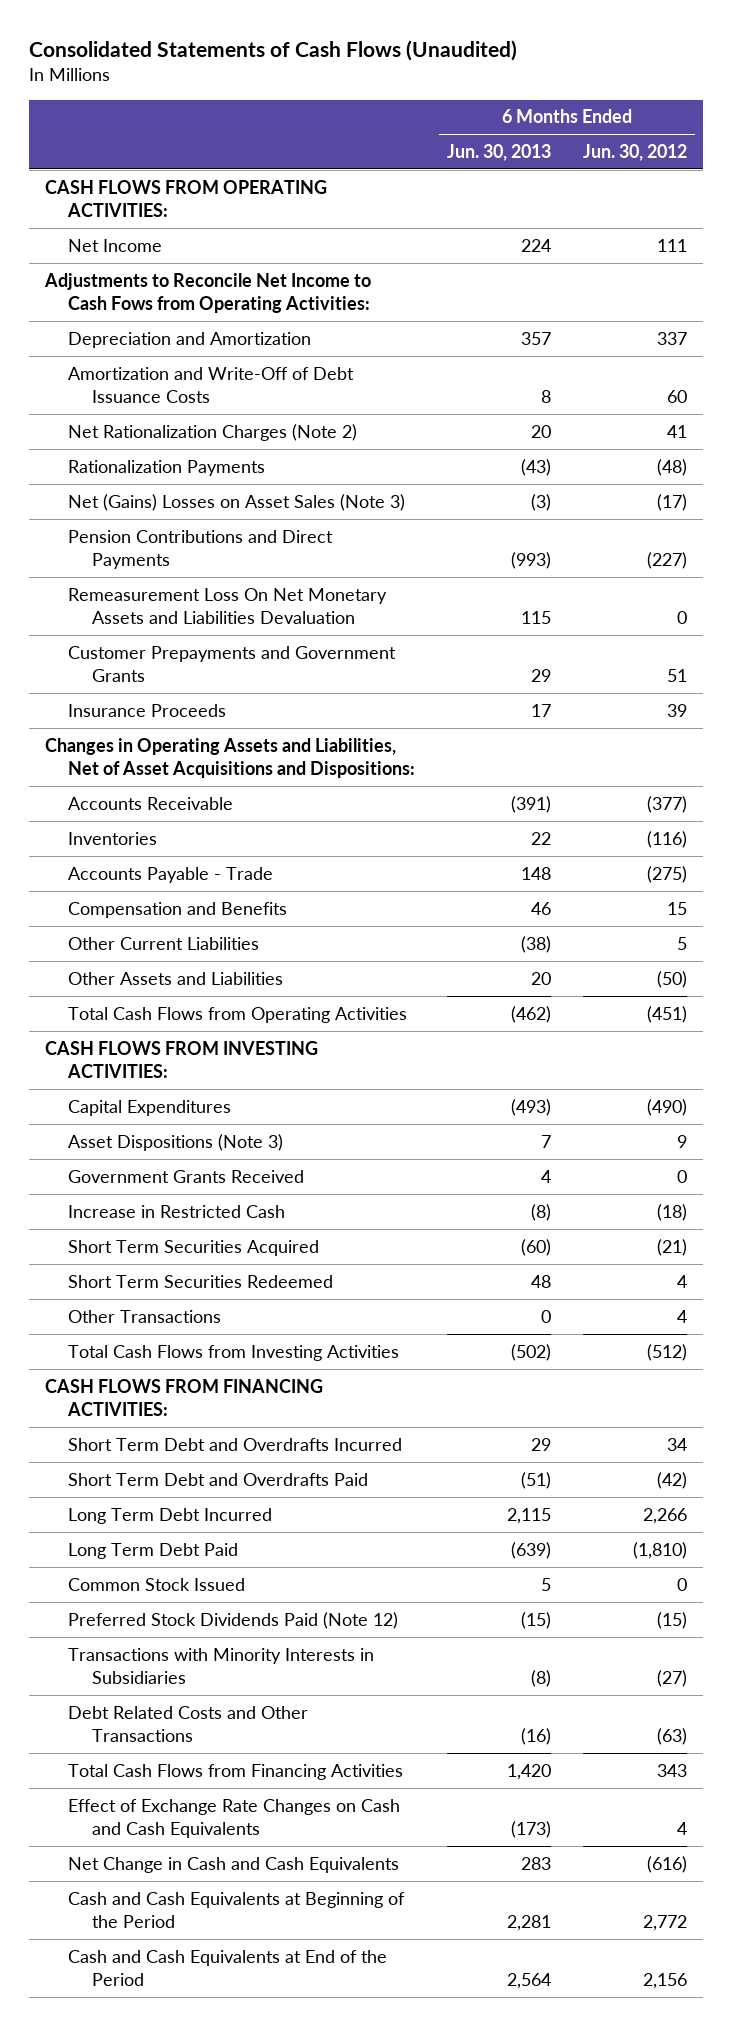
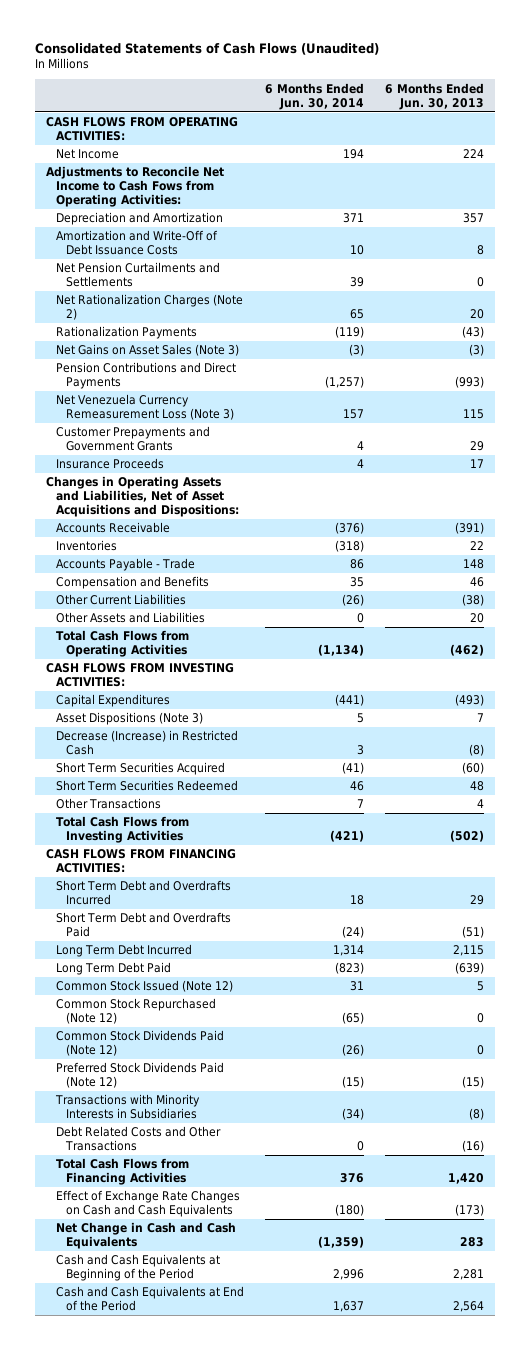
- | 6 Months Ended Jun. 30, 2013 | 6 Months Ended Jun. 30, 2012
+ | 6 Months Ended Jun. 30, 2014 | 6 Months Ended Jun. 30, 2013
+ Net Pension Curtailments and Settlements | 39 | 0
- Net (Gains) Losses on Asset Sales (Note 3) | (3) | (17)
+ Net Gains on Asset Sales (Note 3) | (3) | (3)
- Remeasurement Loss On Net Monetary Assets and Liabilities Devaluation | 115 | 0
+ Net Venezuela Currency Remeasurement Loss (Note 3) | 157 | 115
- Government Grants Received | 4 | 0
- Increase in Restricted Cash | (8) | (18)
+ Decrease (Increase) in Restricted Cash | 3 | (8)
- Other Transactions | 0 | 4
+ Other Transactions | 7 | 4
- Common Stock Issued | 5 | 0
+ Common Stock Issued (Note 12) | 31 | 5
+ Common Stock Repurchased (Note 12) | (65) | 0
+ Common Stock Dividends Paid (Note 12) | (26) | 0

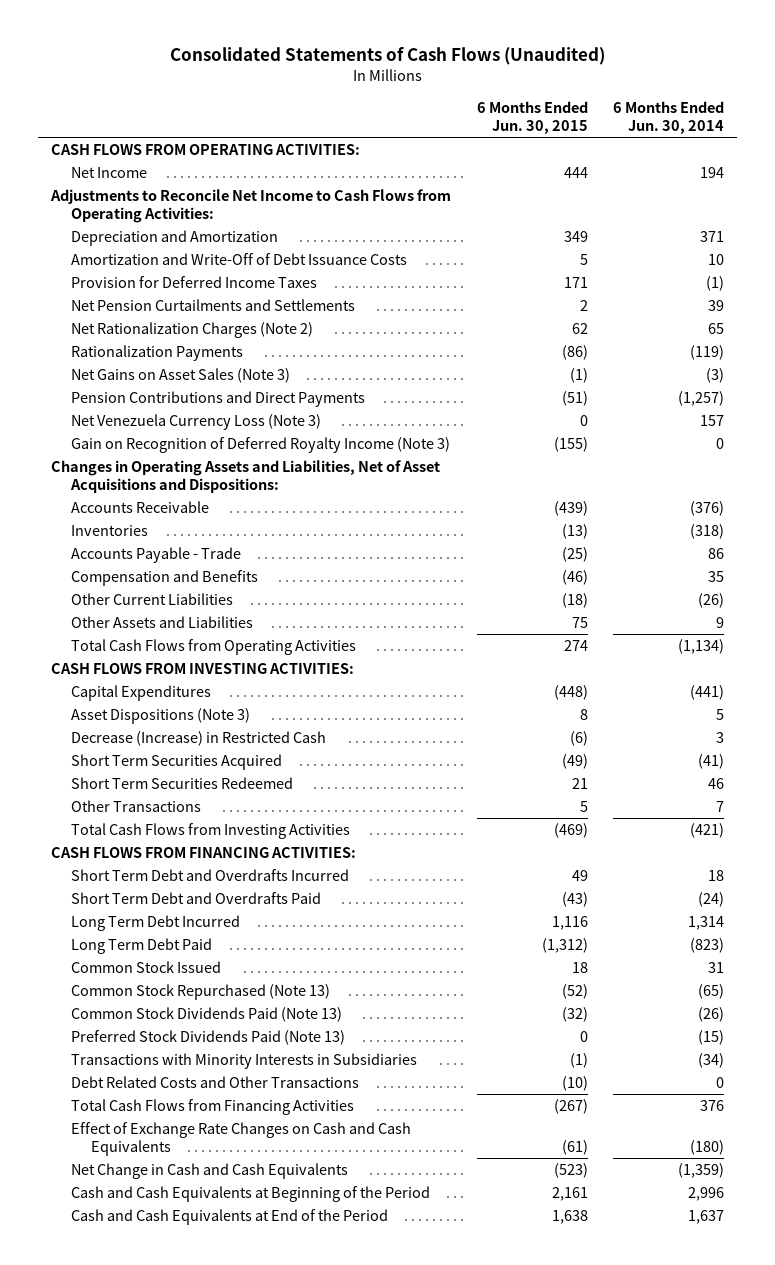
- | 6 Months Ended Jun. 30, 2014 | 6 Months Ended Jun. 30, 2013
+ | 6 Months Ended Jun. 30, 2015 | 6 Months Ended Jun. 30, 2014
- Adjustments to Reconcile Net Income to Cash Fows from Operating Activities:
+ Adjustments to Reconcile Net Income to Cash Flows from Operating Activities:
+ Provision for Deferred Income Taxes | 171 | (1)
- Net Venezuela Currency Remeasurement Loss (Note 3) | 157 | 115
- Customer Prepayments and Government Grants | 4 | 29
- Insurance Proceeds | 4 | 17
+ Net Venezuela Currency Loss (Note 3) | 0 | 157
+ Gain on Recognition of Deferred Royalty Income (Note 3) | (155) | 0
- Other Assets and Liabilities | 0 | 20
+ Other Assets and Liabilities | 75 | 9
- Common Stock Issued (Note 12) | 31 | 5
- Common Stock Repurchased (Note 12) | (65) | 0
- Common Stock Dividends Paid (Note 12) | (26) | 0
- Preferred Stock Dividends Paid (Note 12) | (15) | (15)
+ Common Stock Issued | 18 | 31
+ Common Stock Repurchased (Note 13) | (52) | (65)
+ Common Stock Dividends Paid (Note 13) | (32) | (26)
+ Preferred Stock Dividends Paid (Note 13) | 0 | (15)

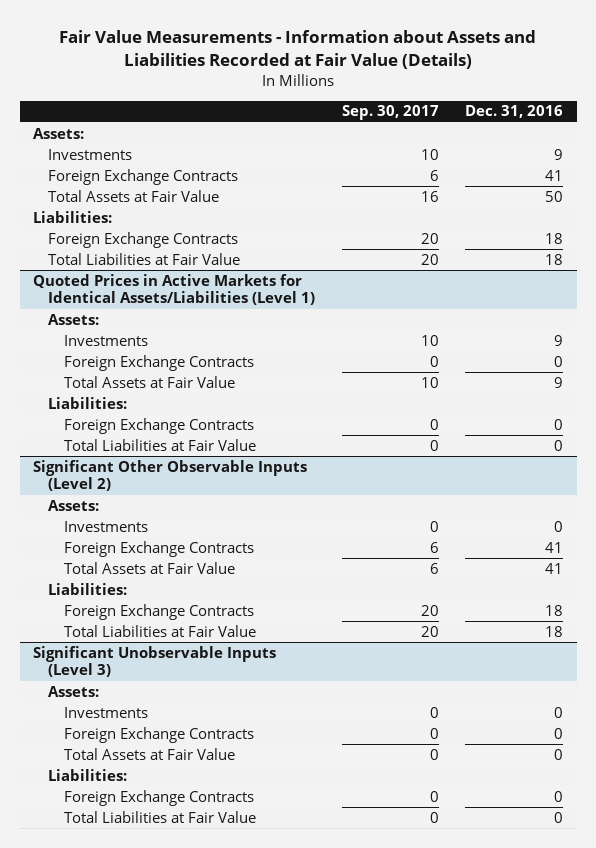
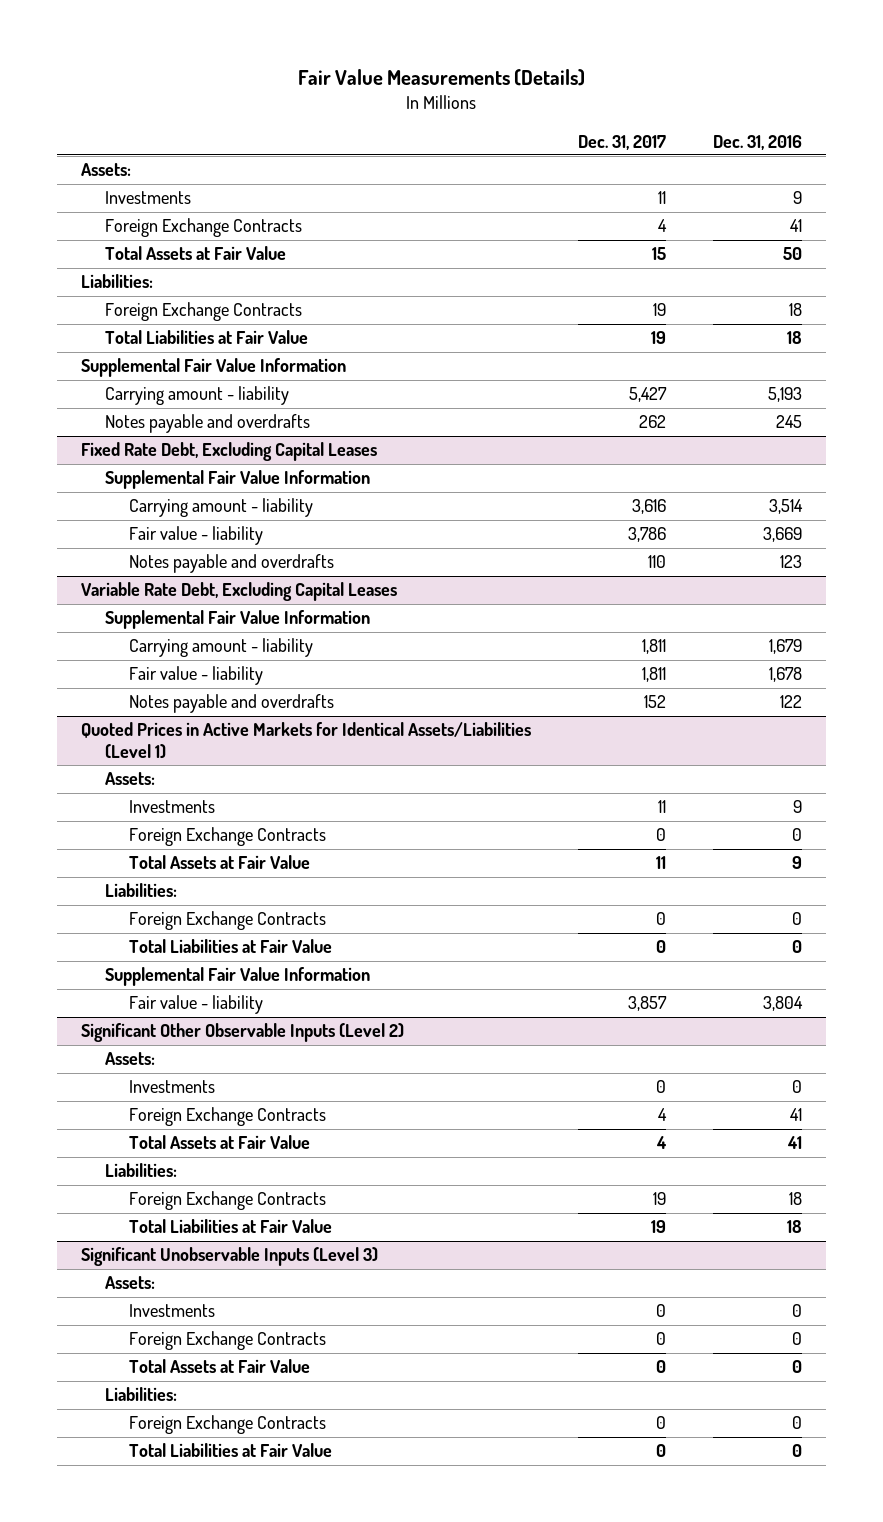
- Fair Value Measurements - Information about Assets and Liabilities Recorded at Fair Value (Details)
+ Fair Value Measurements (Details)
- | Sep. 30, 2017 | Dec. 31, 2016
+ | Dec. 31, 2017 | Dec. 31, 2016
+ Supplemental Fair Value Information
+ Carrying amount - liability | 5,427 | 5,193
+ Notes payable and overdrafts | 262 | 245
+ Fixed Rate Debt, Excluding Capital Leases
+ Supplemental Fair Value Information
+ Carrying amount - liability | 3,616 | 3,514
+ Fair value - liability | 3,786 | 3,669
+ Notes payable and overdrafts | 110 | 123
+ Variable Rate Debt, Excluding Capital Leases
+ Supplemental Fair Value Information
+ Carrying amount - liability | 1,811 | 1,679
+ Fair value - liability | 1,811 | 1,678
+ Notes payable and overdrafts | 152 | 122
@ Quoted Prices in Active Markets for Identical Assets/Liabilities (Level 1)
+ Supplemental Fair Value Information
+ Fair value - liability | 3,857 | 3,804

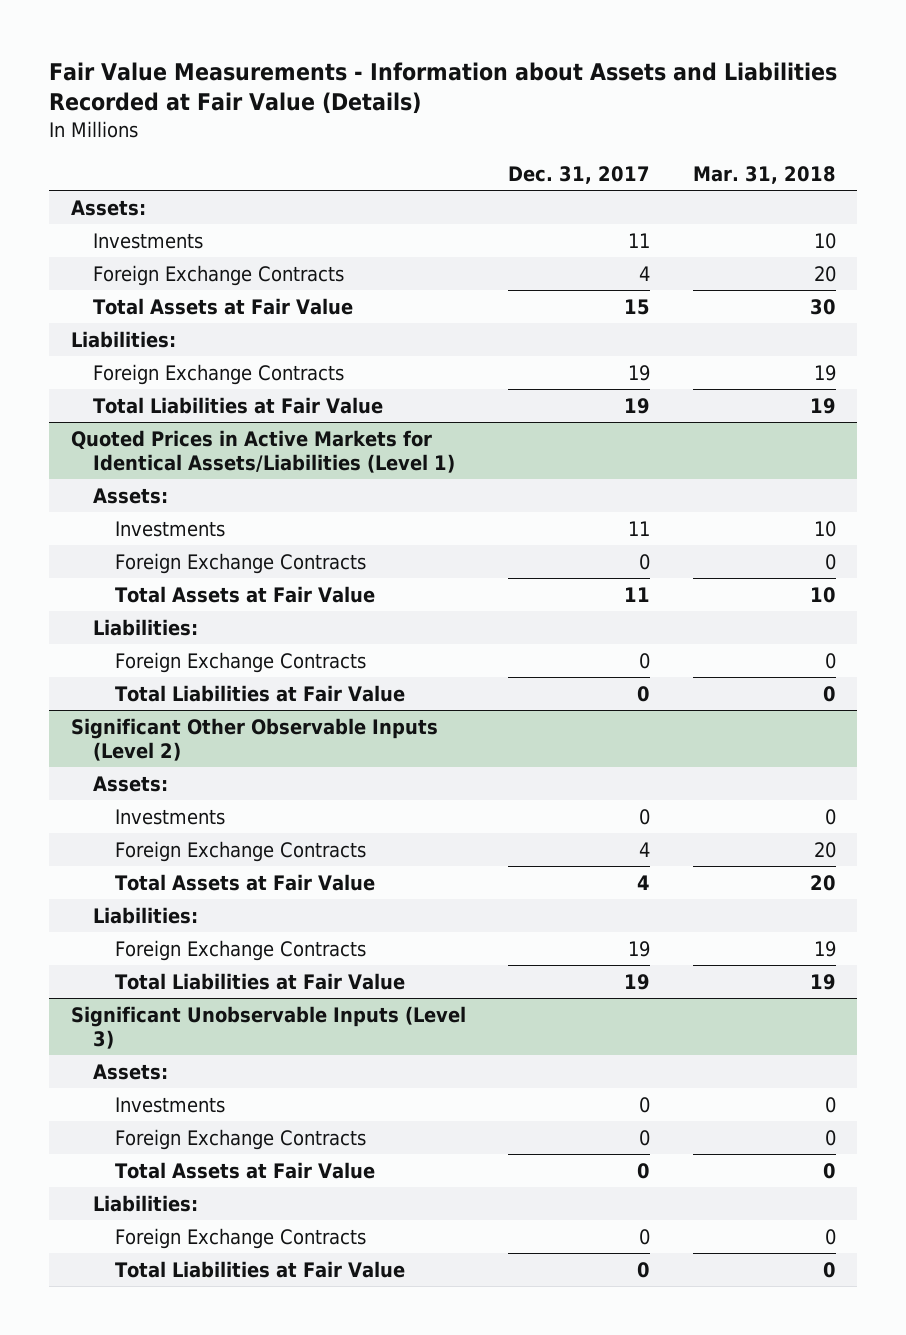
- Fair Value Measurements (Details)
+ Fair Value Measurements - Information about Assets and Liabilities Recorded at Fair Value (Details)
- | Dec. 31, 2017 | Dec. 31, 2016
+ | Dec. 31, 2017 | Mar. 31, 2018
- Supplemental Fair Value Information
- Carrying amount - liability | 5,427 | 5,193
- Notes payable and overdrafts | 262 | 245
- Fixed Rate Debt, Excluding Capital Leases
- Supplemental Fair Value Information
- Carrying amount - liability | 3,616 | 3,514
- Fair value - liability | 3,786 | 3,669
- Notes payable and overdrafts | 110 | 123
- Variable Rate Debt, Excluding Capital Leases
- Supplemental Fair Value Information
- Carrying amount - liability | 1,811 | 1,679
- Fair value - liability | 1,811 | 1,678
- Notes payable and overdrafts | 152 | 122
@ Quoted Prices in Active Markets for Identical Assets/Liabilities (Level 1)
- Supplemental Fair Value Information
- Fair value - liability | 3,857 | 3,804

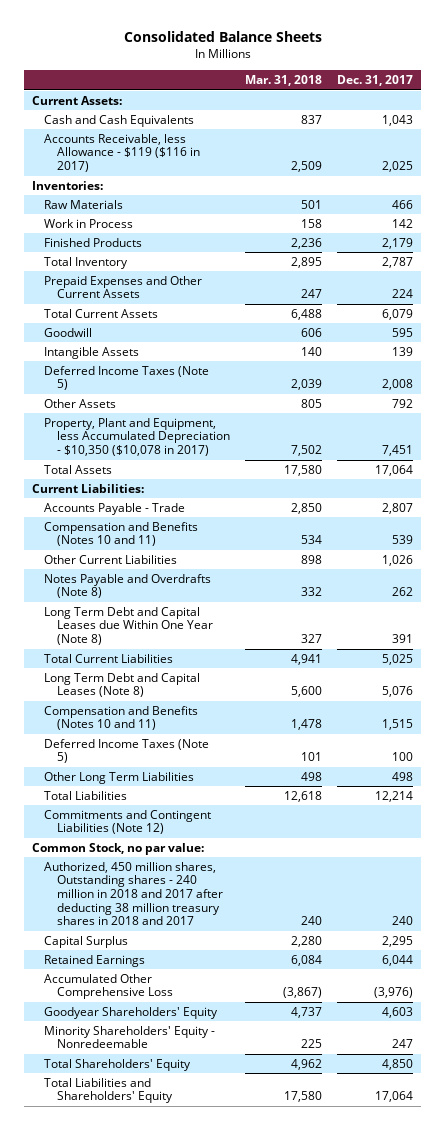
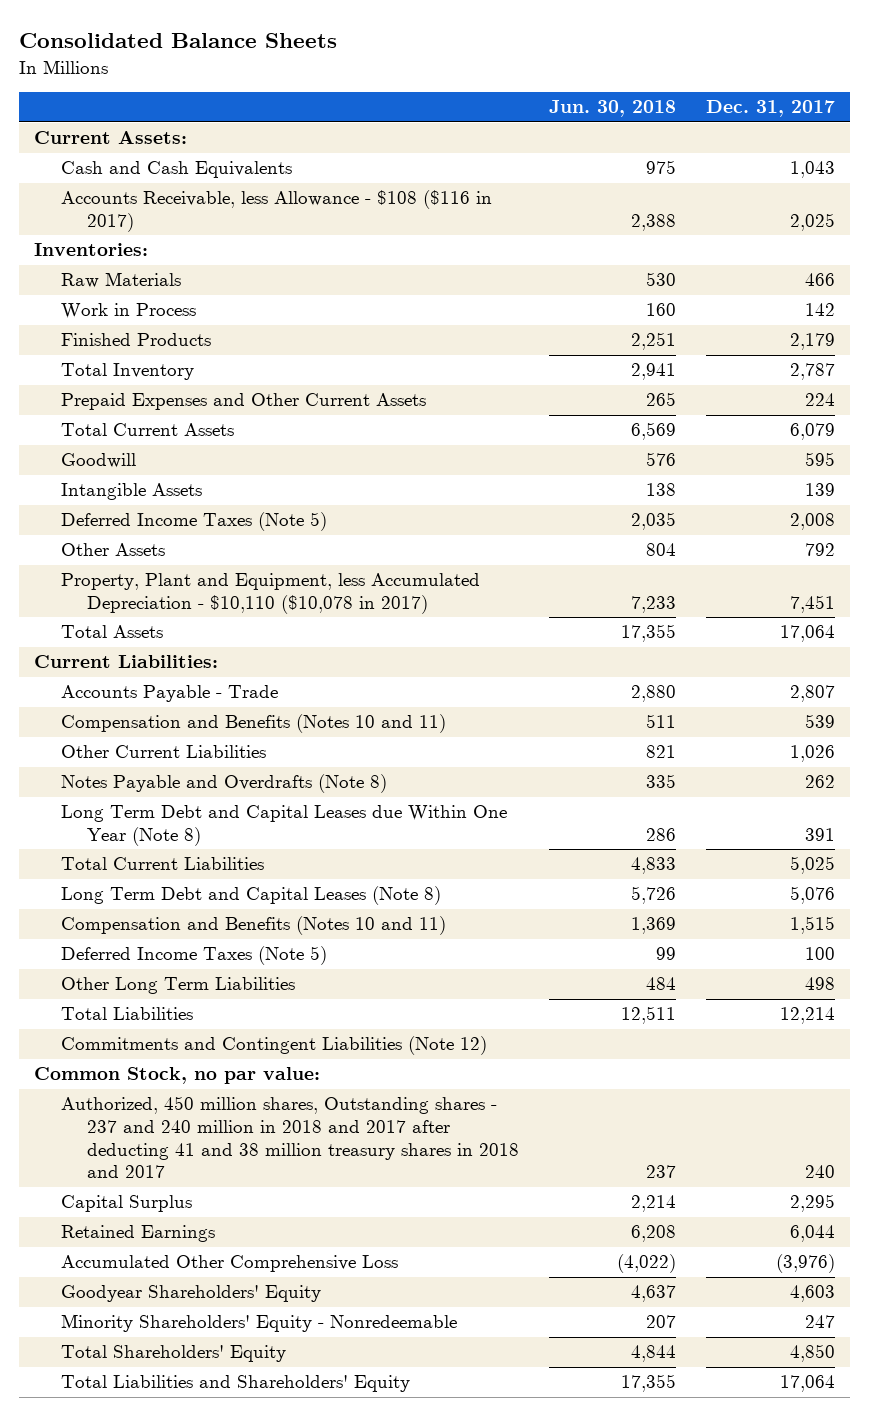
- | Mar. 31, 2018 | Dec. 31, 2017
+ | Jun. 30, 2018 | Dec. 31, 2017
- Accounts Receivable, less Allowance - $119 ($116 in 2017) | 2,509 | 2,025
+ Accounts Receivable, less Allowance - $108 ($116 in 2017) | 2,388 | 2,025
- Property, Plant and Equipment, less Accumulated Depreciation - $10,350 ($10,078 in 2017) | 7,502 | 7,451
+ Property, Plant and Equipment, less Accumulated Depreciation - $10,110 ($10,078 in 2017) | 7,233 | 7,451
- Authorized, 450 million shares, Outstanding shares - 240 million in 2018 and 2017 after deducting 38 million treasury shares in 2018 and 2017 | 240 | 240
+ Authorized, 450 million shares, Outstanding shares - 237 and 240 million in 2018 and 2017 after deducting 41 and 38 million treasury shares in 2018 and 2017 | 237 | 240

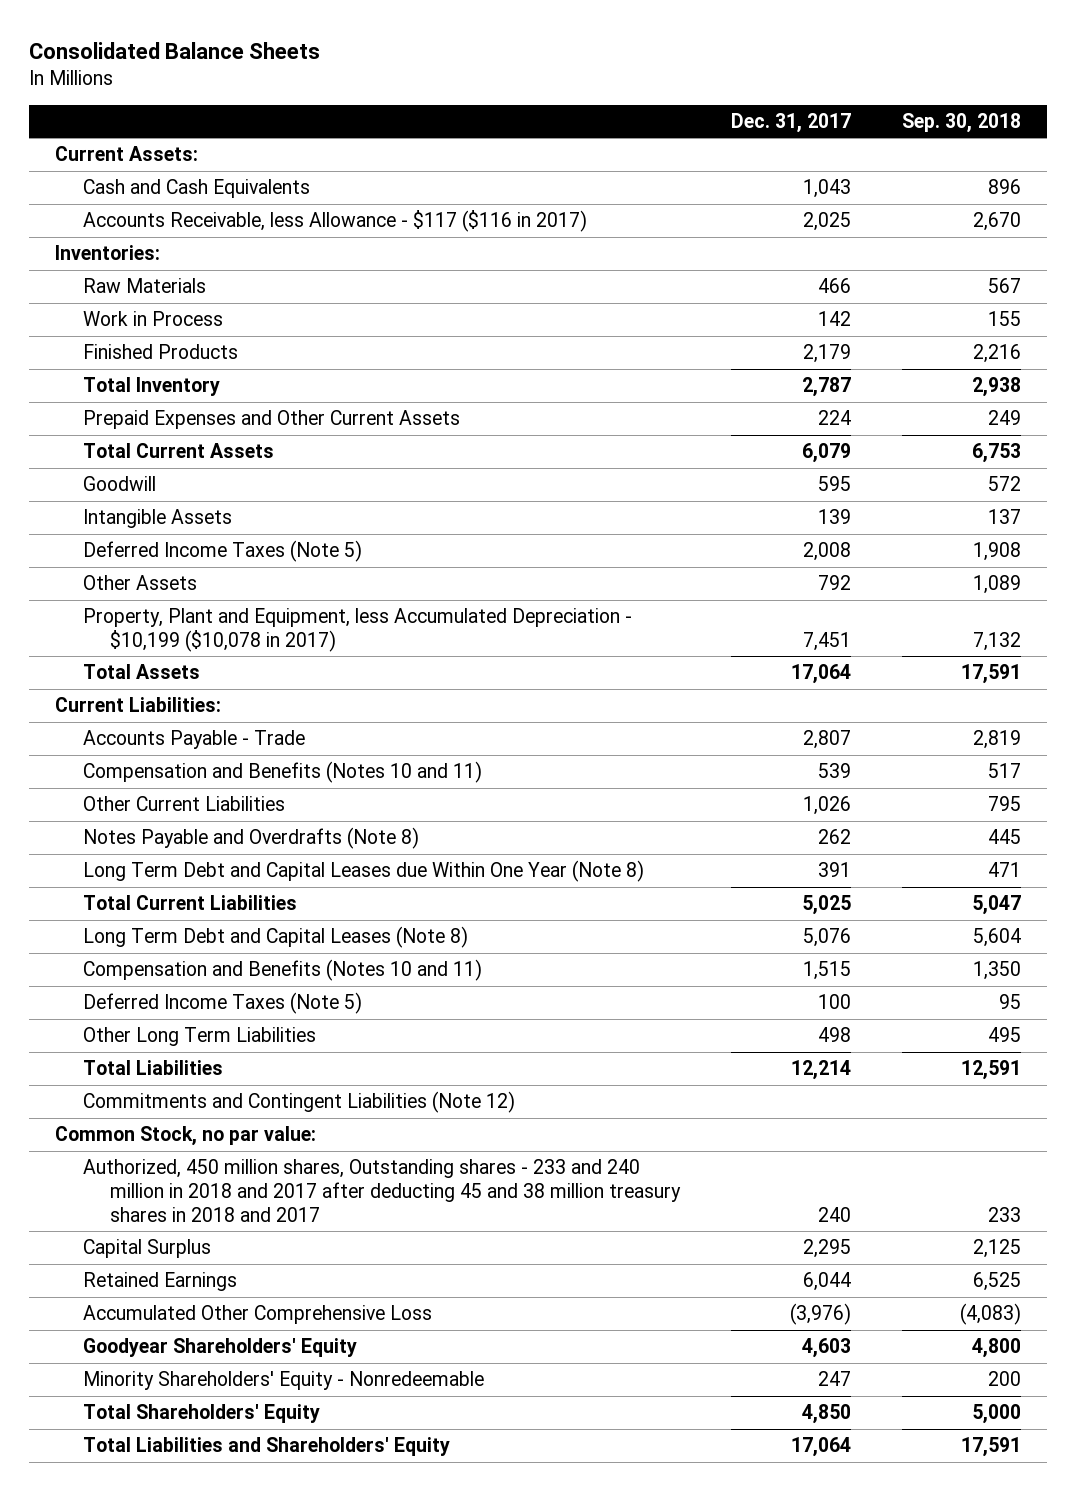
- | Jun. 30, 2018 | Dec. 31, 2017
+ | Dec. 31, 2017 | Sep. 30, 2018
- Accounts Receivable, less Allowance - $108 ($116 in 2017) | 2,388 | 2,025
+ Accounts Receivable, less Allowance - $117 ($116 in 2017) | 2,025 | 2,670
- Property, Plant and Equipment, less Accumulated Depreciation - $10,110 ($10,078 in 2017) | 7,233 | 7,451
+ Property, Plant and Equipment, less Accumulated Depreciation - $10,199 ($10,078 in 2017) | 7,451 | 7,132
- Authorized, 450 million shares, Outstanding shares - 237 and 240 million in 2018 and 2017 after deducting 41 and 38 million treasury shares in 2018 and 2017 | 237 | 240
+ Authorized, 450 million shares, Outstanding shares - 233 and 240 million in 2018 and 2017 after deducting 45 and 38 million treasury shares in 2018 and 2017 | 240 | 233

